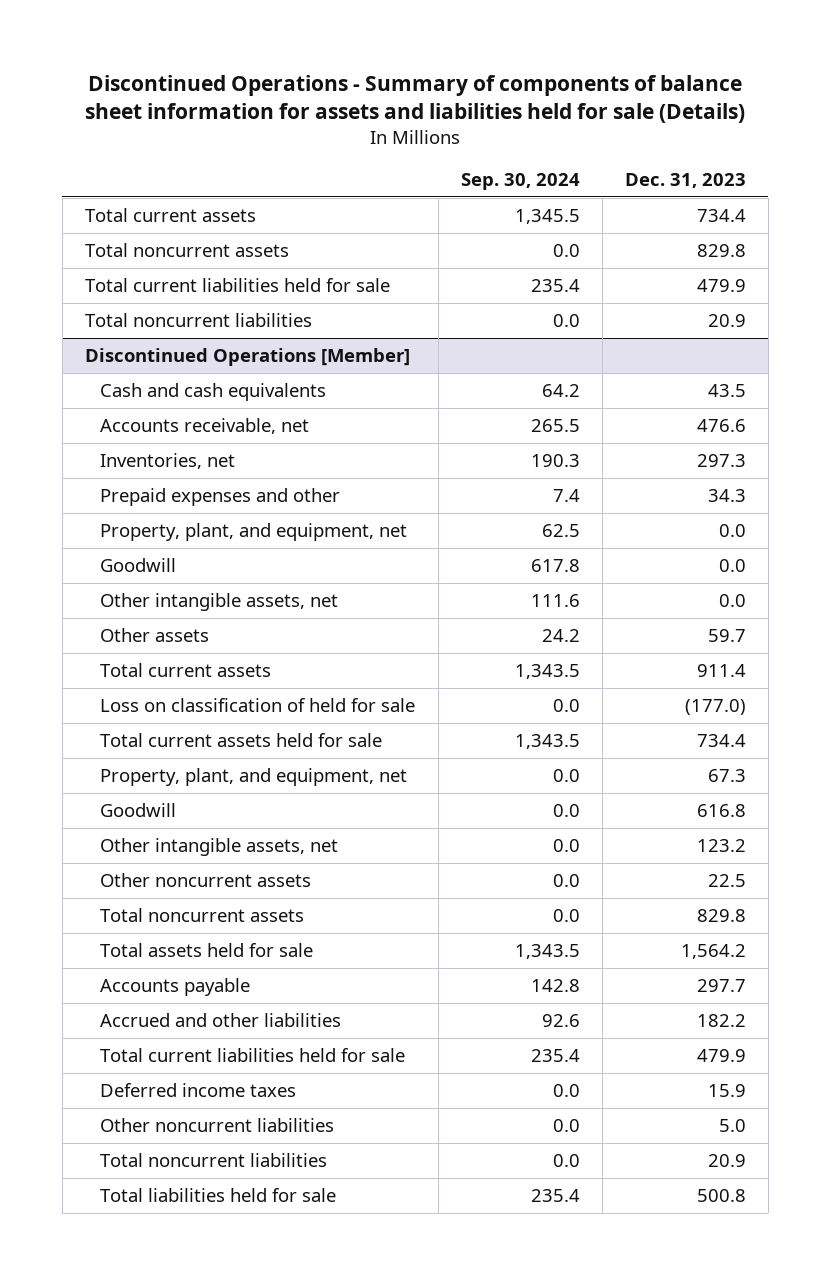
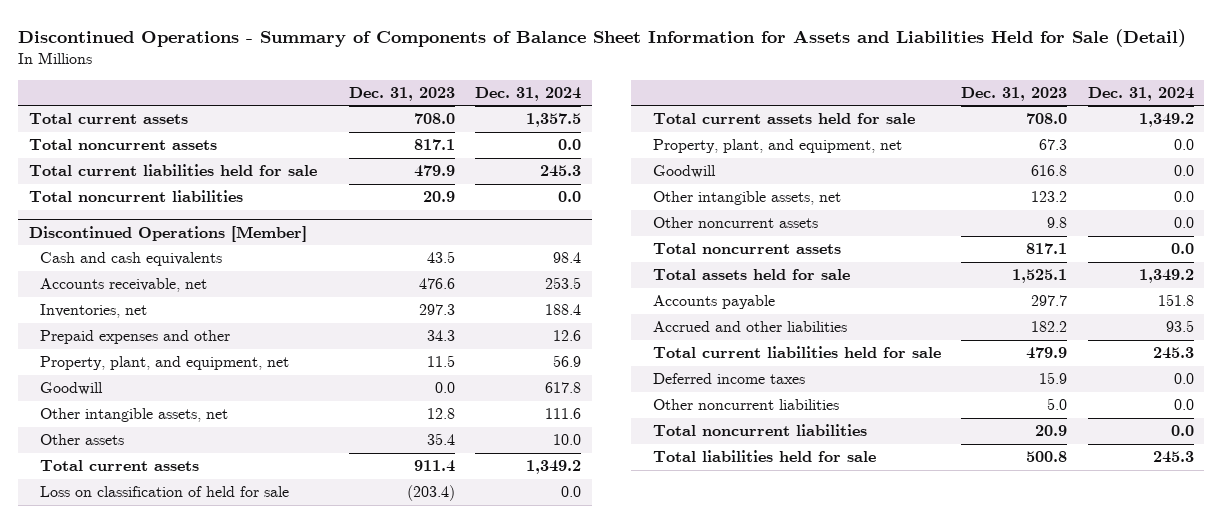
- Discontinued Operations - Summary of components of balance sheet information for assets and liabilities held for sale (Details)
+ Discontinued Operations - Summary of Components of Balance Sheet Information for Assets and Liabilities Held for Sale (Detail)
- | Sep. 30, 2024 | Dec. 31, 2023
+ | Dec. 31, 2023 | Dec. 31, 2024
- Total current assets | 1,345.5 | 734.4
- Total noncurrent assets | 0.0 | 829.8
+ Total current assets | 708.0 | 1,357.5
+ Total noncurrent assets | 817.1 | 0.0
@ Discontinued Operations [Member]
- Property, plant, and equipment, net | 62.5 | 0.0
+ Property, plant, and equipment, net | 11.5 | 56.9
- Other intangible assets, net | 111.6 | 0.0
- Other assets | 24.2 | 59.7
+ Other intangible assets, net | 12.8 | 111.6
+ Other assets | 35.4 | 10.0
- Loss on classification of held for sale | 0.0 | (177.0)
- Total current assets held for sale | 1,343.5 | 734.4
+ Loss on classification of held for sale | (203.4) | 0.0
+ Total current assets held for sale | 708.0 | 1,349.2
- Other noncurrent assets | 0.0 | 22.5
- Total noncurrent assets | 0.0 | 829.8
- Total assets held for sale | 1,343.5 | 1,564.2
+ Other noncurrent assets | 9.8 | 0.0
+ Total noncurrent assets | 817.1 | 0.0
+ Total assets held for sale | 1,525.1 | 1,349.2

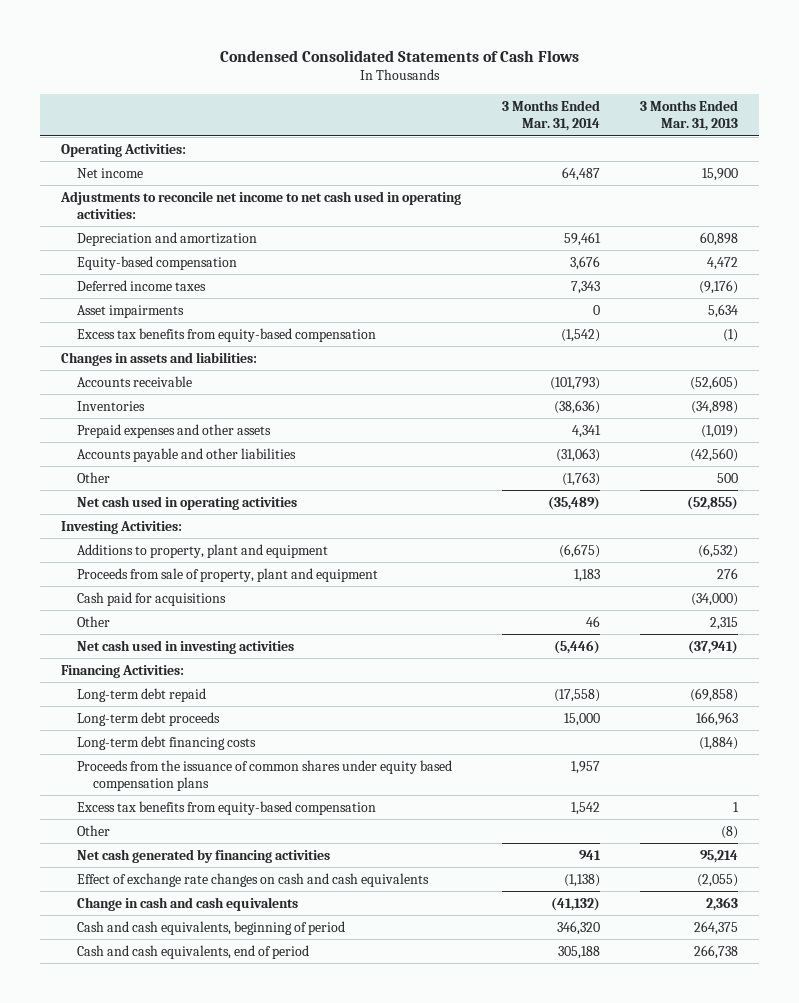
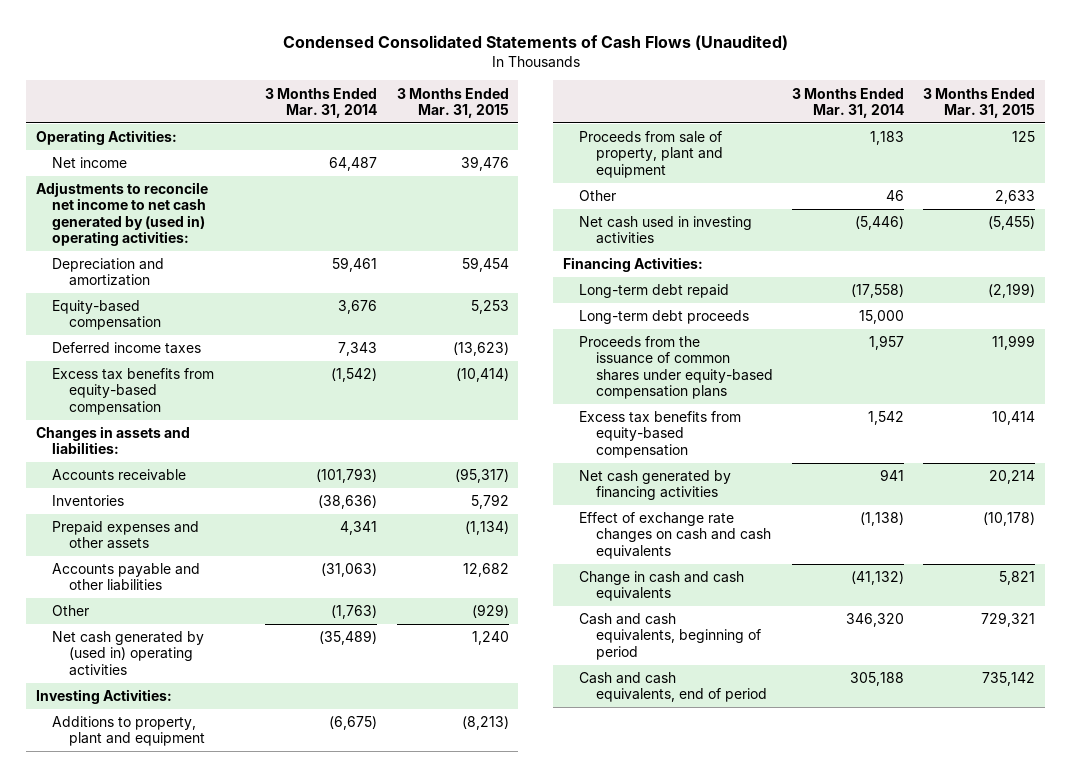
- Condensed Consolidated Statements of Cash Flows
+ Condensed Consolidated Statements of Cash Flows (Unaudited)
- | 3 Months Ended Mar. 31, 2014 | 3 Months Ended Mar. 31, 2013
+ | 3 Months Ended Mar. 31, 2014 | 3 Months Ended Mar. 31, 2015
- Adjustments to reconcile net income to net cash used in operating activities:
+ Adjustments to reconcile net income to net cash generated by (used in) operating activities:
- Asset impairments | 0 | 5,634
- Net cash used in operating activities | (35,489) | (52,855)
+ Net cash generated by (used in) operating activities | (35,489) | 1,240
- Cash paid for acquisitions | | (34,000)
- Long-term debt financing costs | | (1,884)
- Proceeds from the issuance of common shares under equity based compensation plans | 1,957 |
+ Proceeds from the issuance of common shares under equity-based compensation plans | 1,957 | 11,999
- Other | | (8)

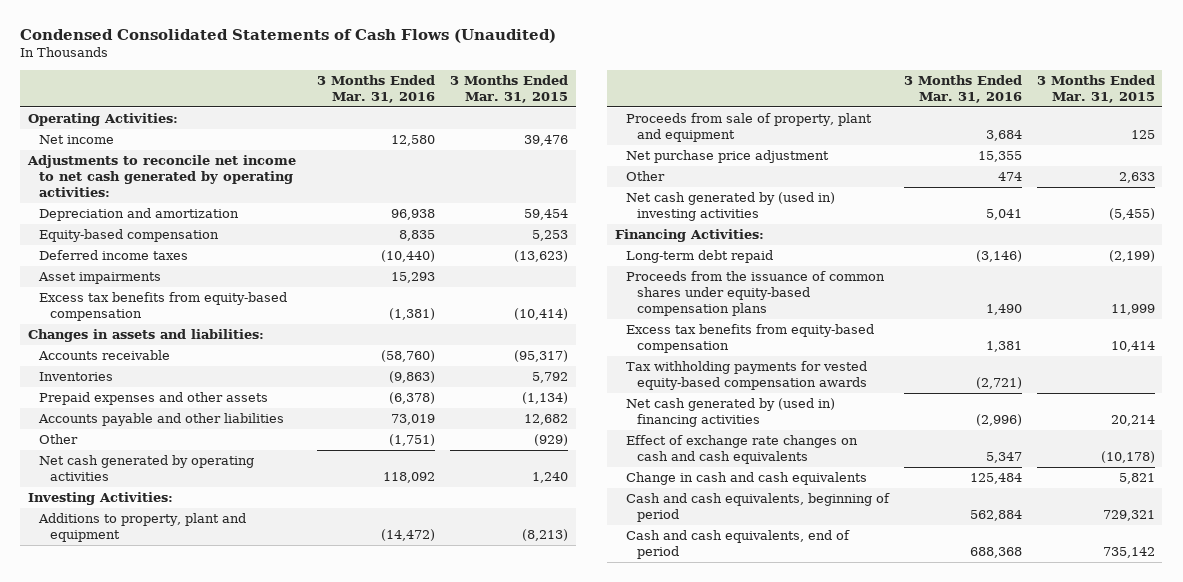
- | 3 Months Ended Mar. 31, 2014 | 3 Months Ended Mar. 31, 2015
+ | 3 Months Ended Mar. 31, 2016 | 3 Months Ended Mar. 31, 2015
- Adjustments to reconcile net income to net cash generated by (used in) operating activities:
+ Adjustments to reconcile net income to net cash generated by operating activities:
+ Asset impairments | 15,293 |
- Net cash generated by (used in) operating activities | (35,489) | 1,240
+ Net cash generated by operating activities | 118,092 | 1,240
+ Net purchase price adjustment | 15,355 |
- Net cash used in investing activities | (5,446) | (5,455)
+ Net cash generated by (used in) investing activities | 5,041 | (5,455)
- Long-term debt proceeds | 15,000 |
- Net cash generated by financing activities | 941 | 20,214
+ Tax withholding payments for vested equity-based compensation awards | (2,721) |
+ Net cash generated by (used in) financing activities | (2,996) | 20,214

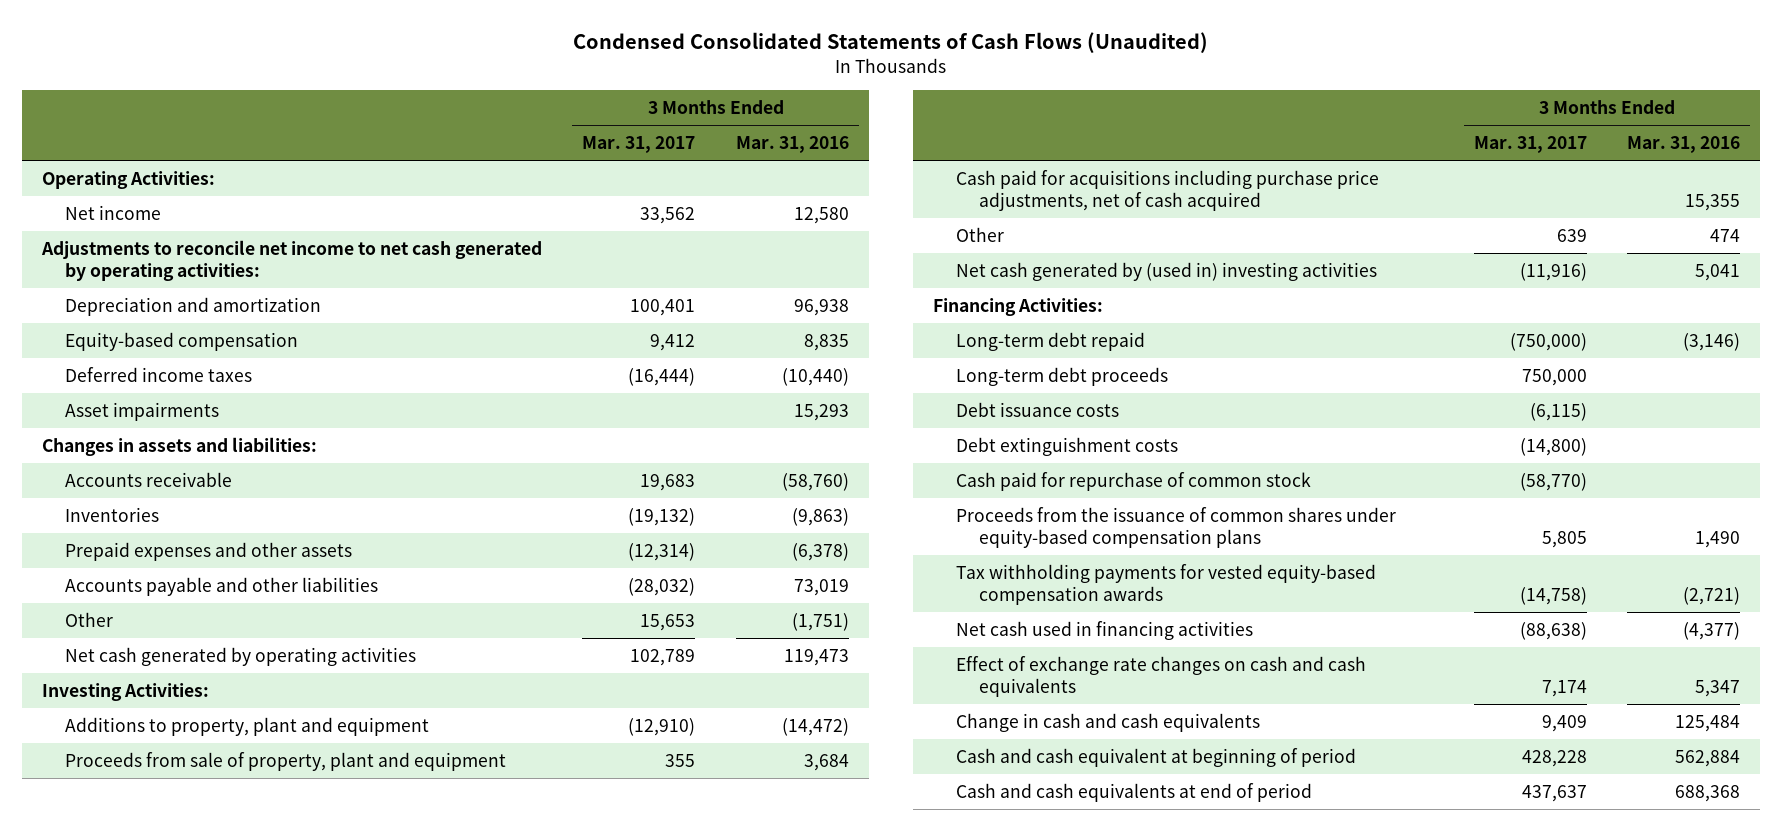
- | 3 Months Ended Mar. 31, 2016 | 3 Months Ended Mar. 31, 2015
+ | 3 Months Ended Mar. 31, 2017 | 3 Months Ended Mar. 31, 2016
- Excess tax benefits from equity-based compensation | (1,381) | (10,414)
- Net cash generated by operating activities | 118,092 | 1,240
+ Net cash generated by operating activities | 102,789 | 119,473
- Net purchase price adjustment | 15,355 |
+ Cash paid for acquisitions including purchase price adjustments, net of cash acquired | | 15,355
+ Long-term debt proceeds | 750,000 |
+ Debt issuance costs | (6,115) |
+ Debt extinguishment costs | (14,800) |
+ Cash paid for repurchase of common stock | (58,770) |
- Excess tax benefits from equity-based compensation | 1,381 | 10,414
- Net cash generated by (used in) financing activities | (2,996) | 20,214
+ Net cash used in financing activities | (88,638) | (4,377)
- Cash and cash equivalents, beginning of period | 562,884 | 729,321
- Cash and cash equivalents, end of period | 688,368 | 735,142
+ Cash and cash equivalent at beginning of period | 428,228 | 562,884
+ Cash and cash equivalents at end of period | 437,637 | 688,368

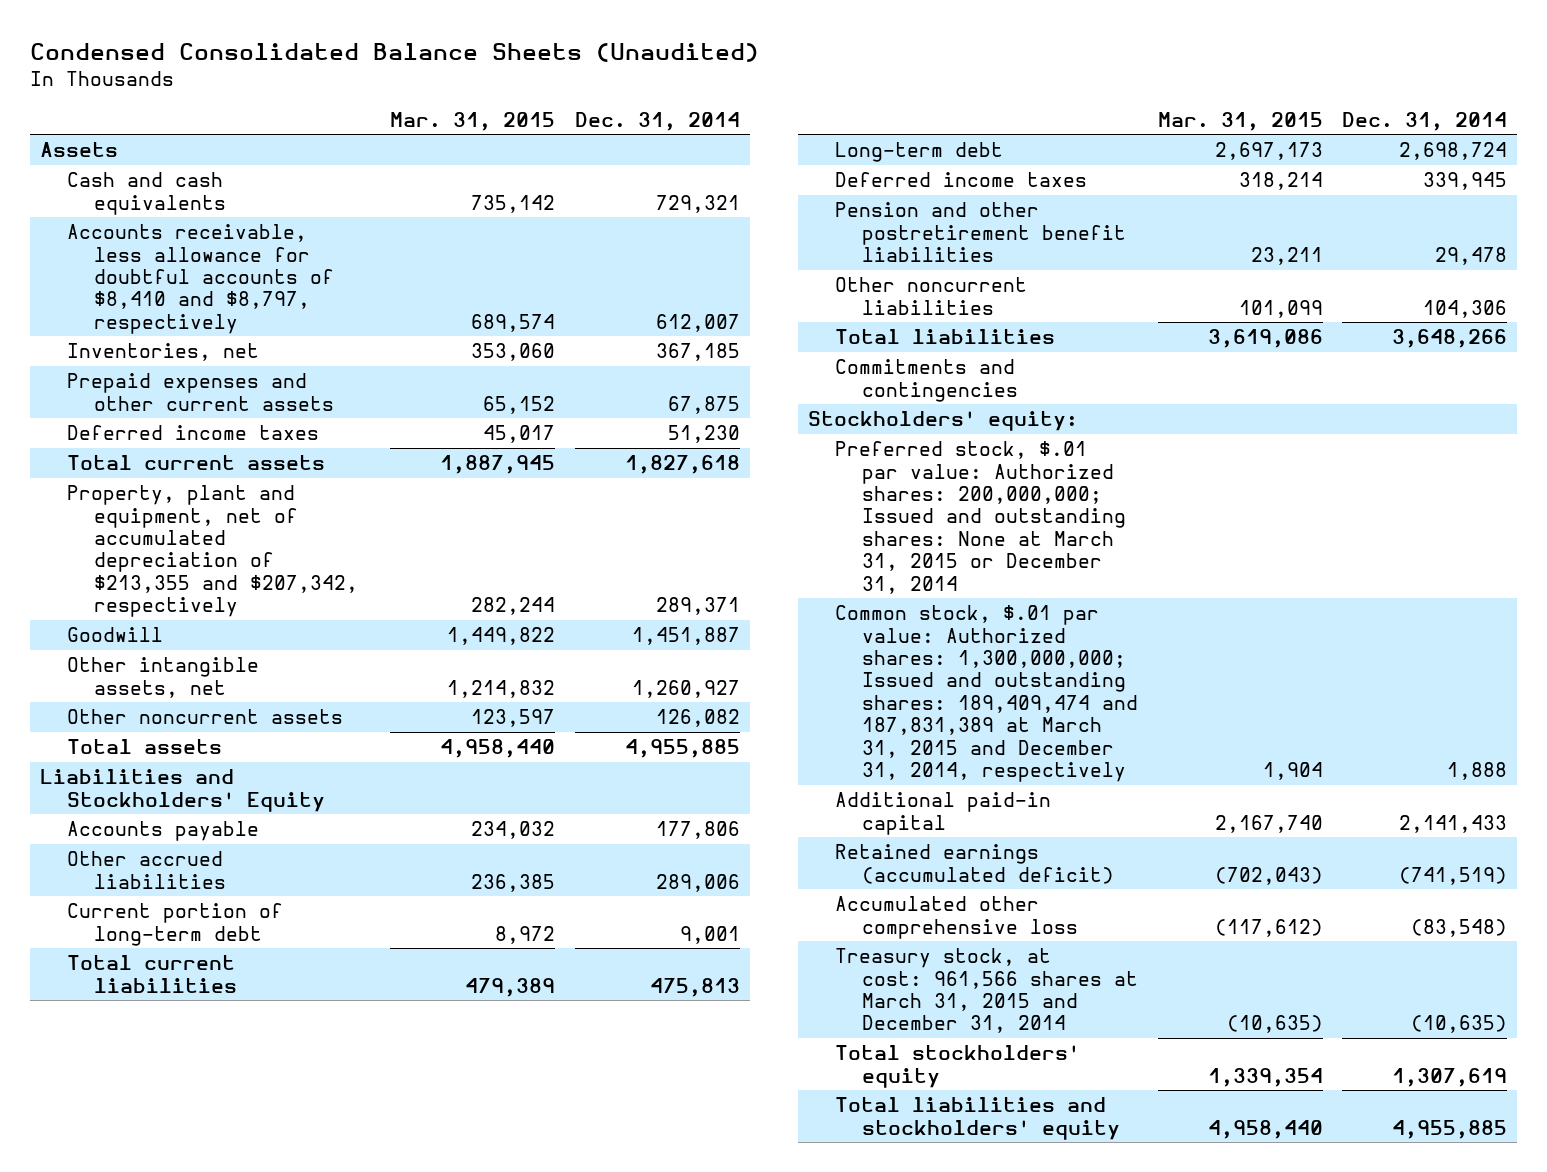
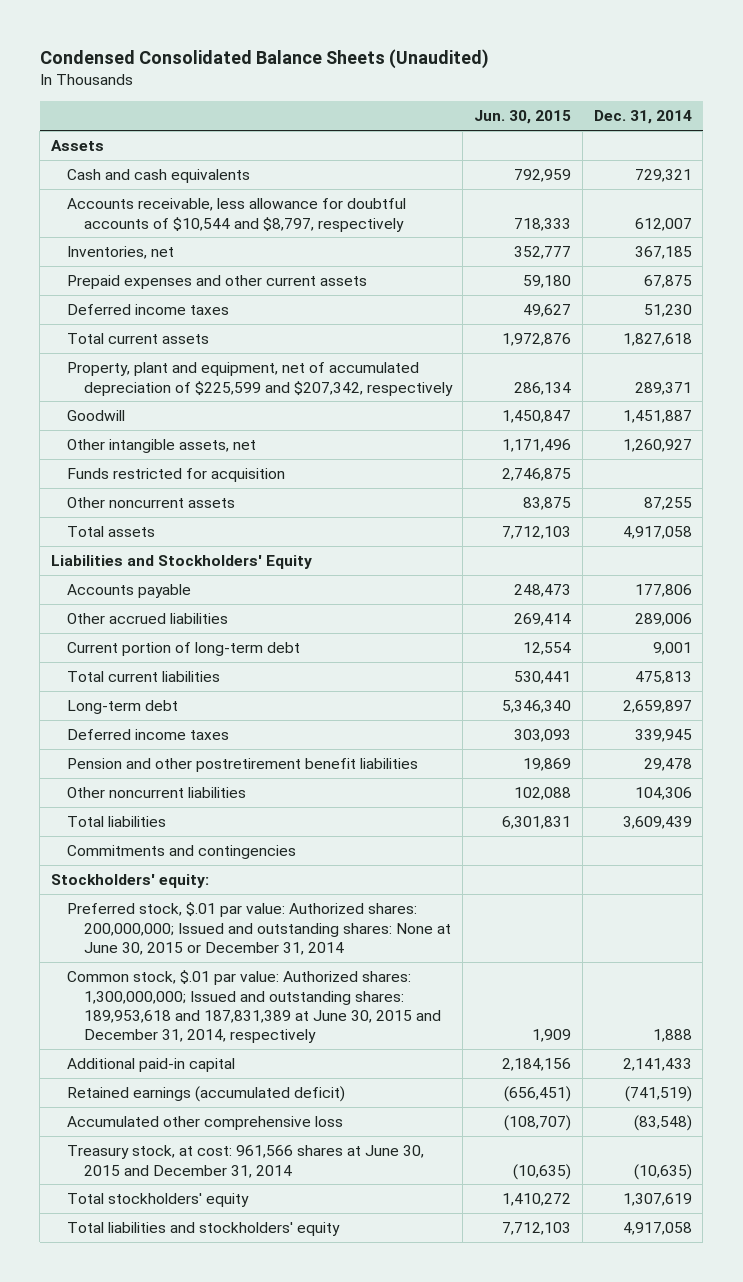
- | Mar. 31, 2015 | Dec. 31, 2014
+ | Jun. 30, 2015 | Dec. 31, 2014
- Accounts receivable, less allowance for doubtful accounts of $8,410 and $8,797, respectively | 689,574 | 612,007
+ Accounts receivable, less allowance for doubtful accounts of $10,544 and $8,797, respectively | 718,333 | 612,007
- Property, plant and equipment, net of accumulated depreciation of $213,355 and $207,342, respectively | 282,244 | 289,371
+ Property, plant and equipment, net of accumulated depreciation of $225,599 and $207,342, respectively | 286,134 | 289,371
- Other noncurrent assets | 123,597 | 126,082
- Total assets | 4,958,440 | 4,955,885
+ Funds restricted for acquisition | 2,746,875 |
+ Other noncurrent assets | 83,875 | 87,255
+ Total assets | 7,712,103 | 4,917,058
- Long-term debt | 2,697,173 | 2,698,724
+ Long-term debt | 5,346,340 | 2,659,897
- Total liabilities | 3,619,086 | 3,648,266
+ Total liabilities | 6,301,831 | 3,609,439
- Preferred stock, $.01 par value: Authorized shares: 200,000,000; Issued and outstanding shares: None at March 31, 2015 or December 31, 2014
- Common stock, $.01 par value: Authorized shares: 1,300,000,000; Issued and outstanding shares: 189,409,474 and 187,831,389 at March 31, 2015 and December 31, 2014, respectively | 1,904 | 1,888
+ Preferred stock, $.01 par value: Authorized shares: 200,000,000; Issued and outstanding shares: None at June 30, 2015 or December 31, 2014
+ Common stock, $.01 par value: Authorized shares: 1,300,000,000; Issued and outstanding shares: 189,953,618 and 187,831,389 at June 30, 2015 and December 31, 2014, respectively | 1,909 | 1,888
- Treasury stock, at cost: 961,566 shares at March 31, 2015 and December 31, 2014 | (10,635) | (10,635)
+ Treasury stock, at cost: 961,566 shares at June 30, 2015 and December 31, 2014 | (10,635) | (10,635)
- Total liabilities and stockholders' equity | 4,958,440 | 4,955,885
+ Total liabilities and stockholders' equity | 7,712,103 | 4,917,058

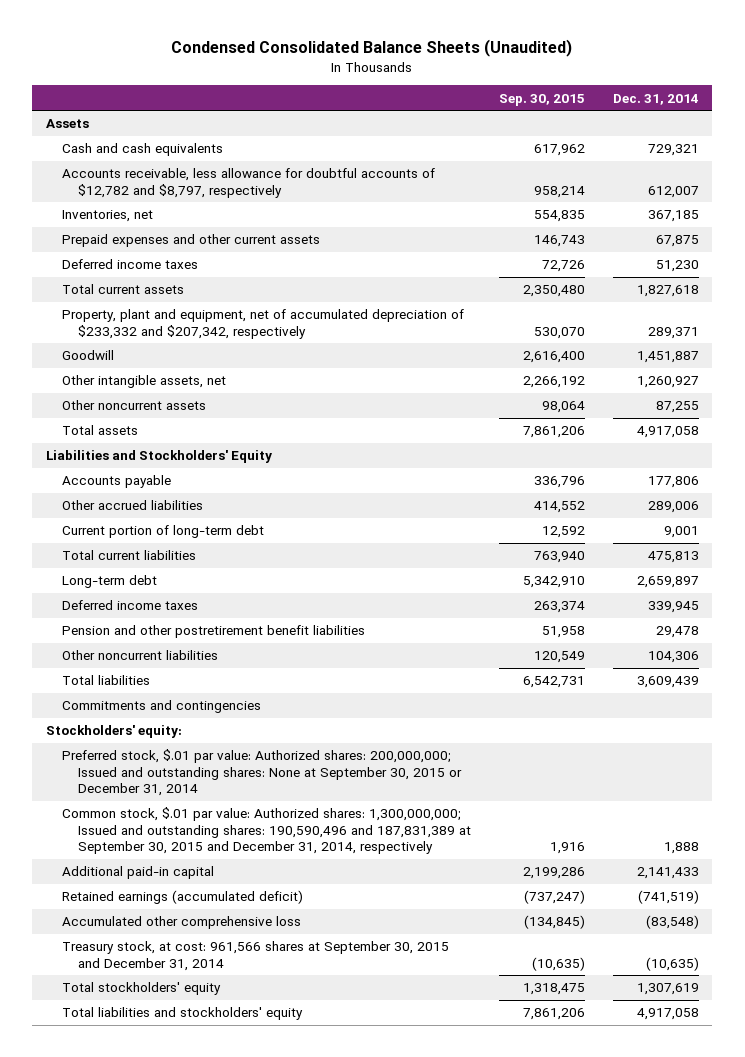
- | Jun. 30, 2015 | Dec. 31, 2014
+ | Sep. 30, 2015 | Dec. 31, 2014
- Accounts receivable, less allowance for doubtful accounts of $10,544 and $8,797, respectively | 718,333 | 612,007
+ Accounts receivable, less allowance for doubtful accounts of $12,782 and $8,797, respectively | 958,214 | 612,007
- Property, plant and equipment, net of accumulated depreciation of $225,599 and $207,342, respectively | 286,134 | 289,371
+ Property, plant and equipment, net of accumulated depreciation of $233,332 and $207,342, respectively | 530,070 | 289,371
- Funds restricted for acquisition | 2,746,875 |
- Preferred stock, $.01 par value: Authorized shares: 200,000,000; Issued and outstanding shares: None at June 30, 2015 or December 31, 2014
- Common stock, $.01 par value: Authorized shares: 1,300,000,000; Issued and outstanding shares: 189,953,618 and 187,831,389 at June 30, 2015 and December 31, 2014, respectively | 1,909 | 1,888
+ Preferred stock, $.01 par value: Authorized shares: 200,000,000; Issued and outstanding shares: None at September 30, 2015 or December 31, 2014
+ Common stock, $.01 par value: Authorized shares: 1,300,000,000; Issued and outstanding shares: 190,590,496 and 187,831,389 at September 30, 2015 and December 31, 2014, respectively | 1,916 | 1,888
- Treasury stock, at cost: 961,566 shares at June 30, 2015 and December 31, 2014 | (10,635) | (10,635)
+ Treasury stock, at cost: 961,566 shares at September 30, 2015 and December 31, 2014 | (10,635) | (10,635)

